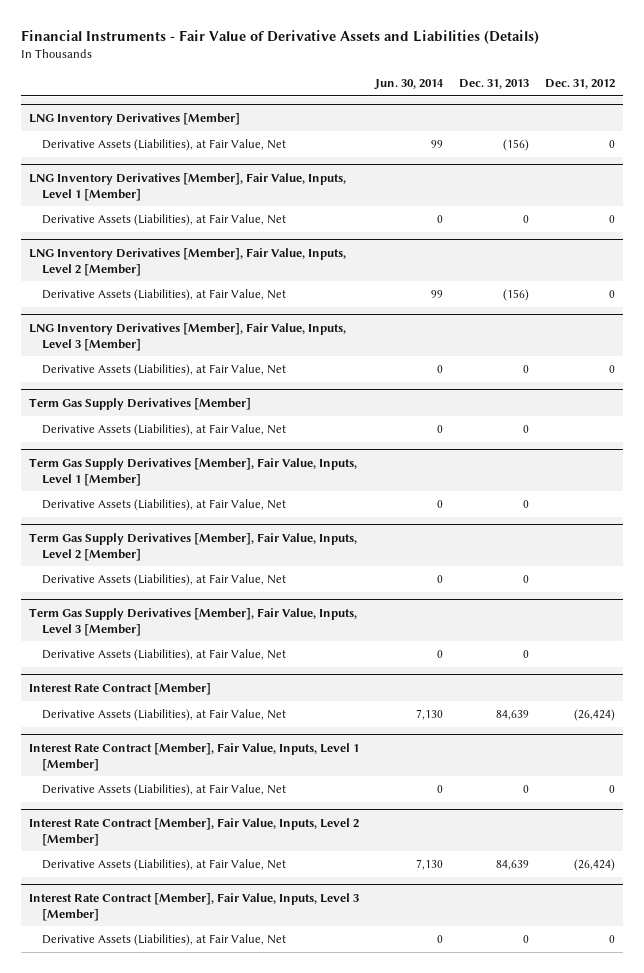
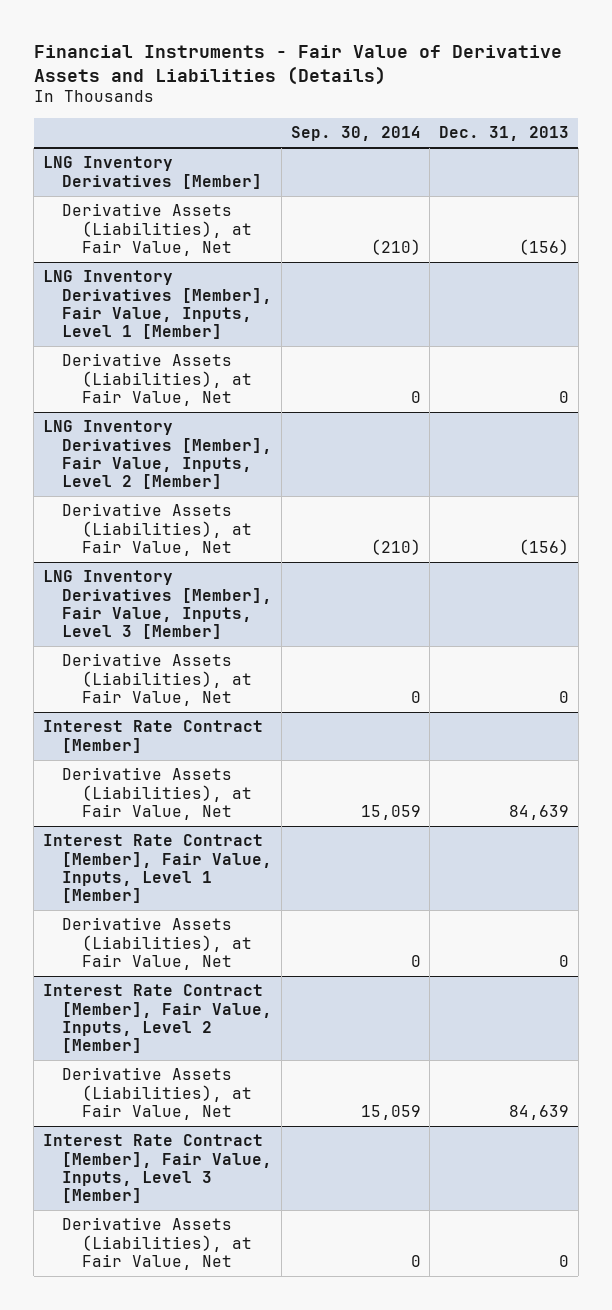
- | Jun. 30, 2014 | Dec. 31, 2013 | Dec. 31, 2012
+ | Sep. 30, 2014 | Dec. 31, 2013
- Term Gas Supply Derivatives [Member]
- Derivative Assets (Liabilities), at Fair Value, Net | 0 | 0 |
- Term Gas Supply Derivatives [Member], Fair Value, Inputs, Level 1 [Member]
- Derivative Assets (Liabilities), at Fair Value, Net | 0 | 0 |
- Term Gas Supply Derivatives [Member], Fair Value, Inputs, Level 2 [Member]
- Derivative Assets (Liabilities), at Fair Value, Net | 0 | 0 |
- Term Gas Supply Derivatives [Member], Fair Value, Inputs, Level 3 [Member]
- Derivative Assets (Liabilities), at Fair Value, Net | 0 | 0 |

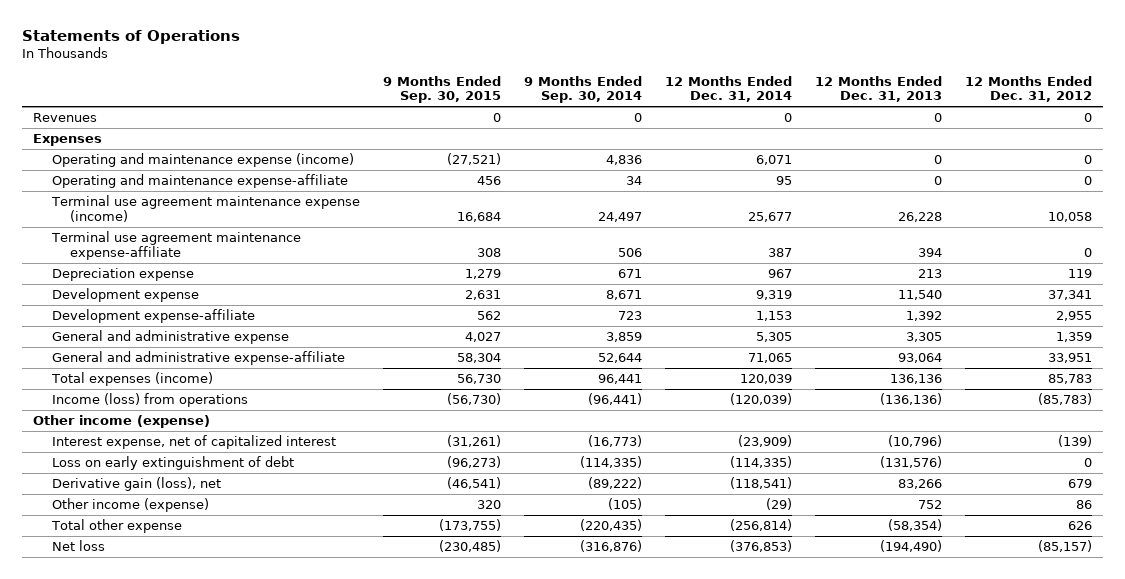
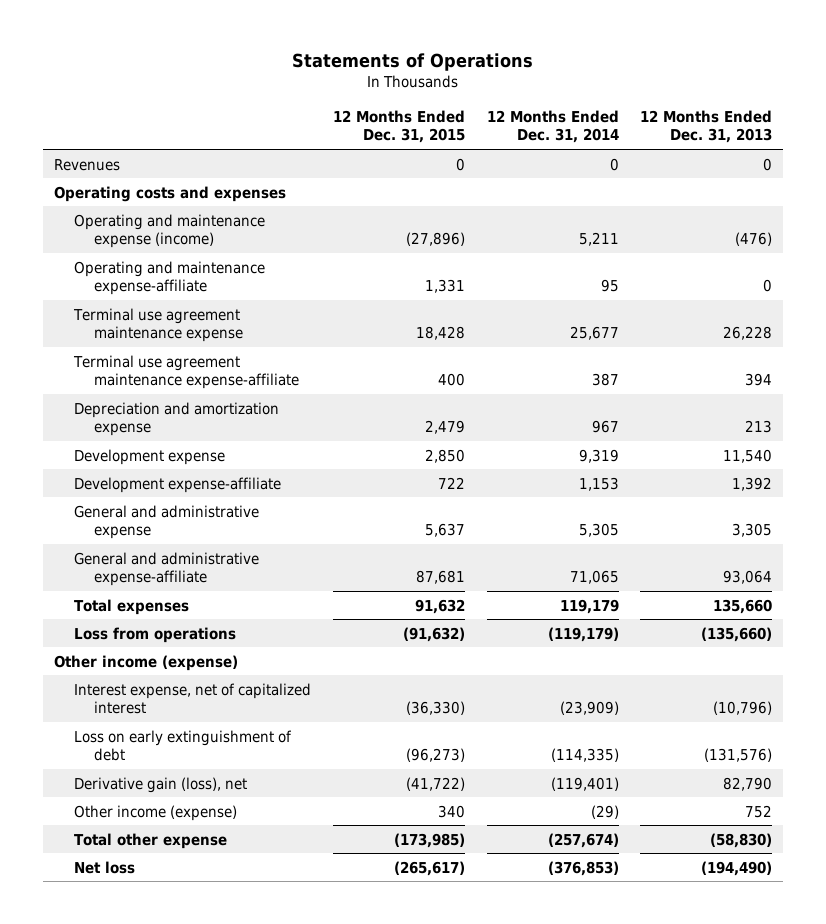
- | 9 Months Ended Sep. 30, 2015 | 9 Months Ended Sep. 30, 2014 | 12 Months Ended Dec. 31, 2014 | 12 Months Ended Dec. 31, 2013 | 12 Months Ended Dec. 31, 2012
+ | 12 Months Ended Dec. 31, 2015 | 12 Months Ended Dec. 31, 2014 | 12 Months Ended Dec. 31, 2013
- Expenses
- Operating and maintenance expense (income) | (27,521) | 4,836 | 6,071 | 0 | 0
+ Operating costs and expenses
+ Operating and maintenance expense (income) | (27,896) | 5,211 | (476)
- Terminal use agreement maintenance expense (income) | 16,684 | 24,497 | 25,677 | 26,228 | 10,058
+ Terminal use agreement maintenance expense | 18,428 | 25,677 | 26,228
- Depreciation expense | 1,279 | 671 | 967 | 213 | 119
+ Depreciation and amortization expense | 2,479 | 967 | 213
- Total expenses (income) | 56,730 | 96,441 | 120,039 | 136,136 | 85,783
- Income (loss) from operations | (56,730) | (96,441) | (120,039) | (136,136) | (85,783)
+ Total expenses | 91,632 | 119,179 | 135,660
+ Loss from operations | (91,632) | (119,179) | (135,660)
- Derivative gain (loss), net | (46,541) | (89,222) | (118,541) | 83,266 | 679
+ Derivative gain (loss), net | (41,722) | (119,401) | 82,790
- Total other expense | (173,755) | (220,435) | (256,814) | (58,354) | 626
+ Total other expense | (173,985) | (257,674) | (58,830)

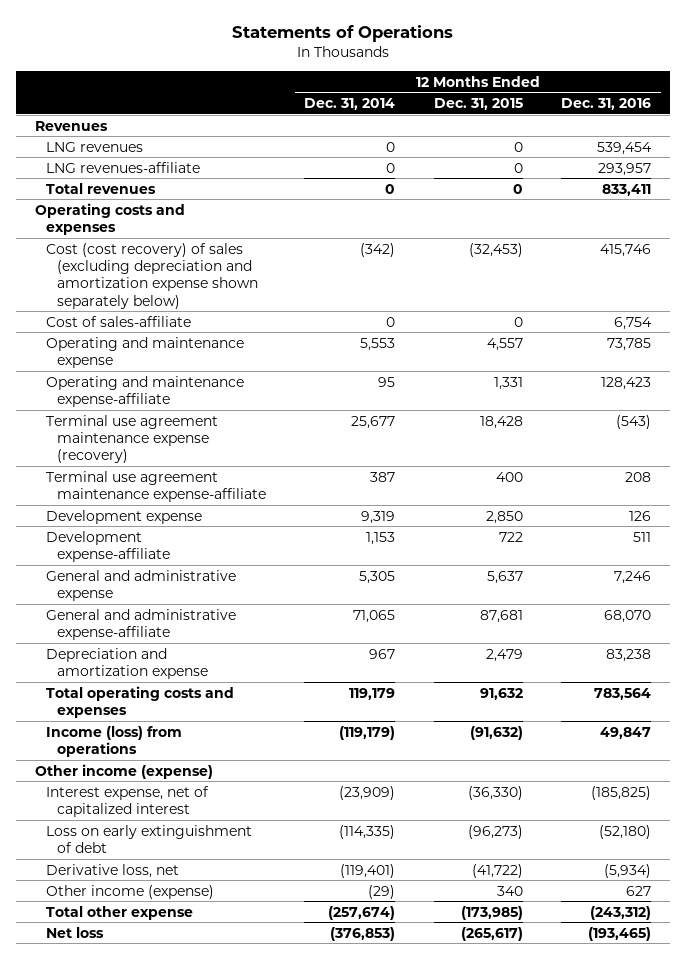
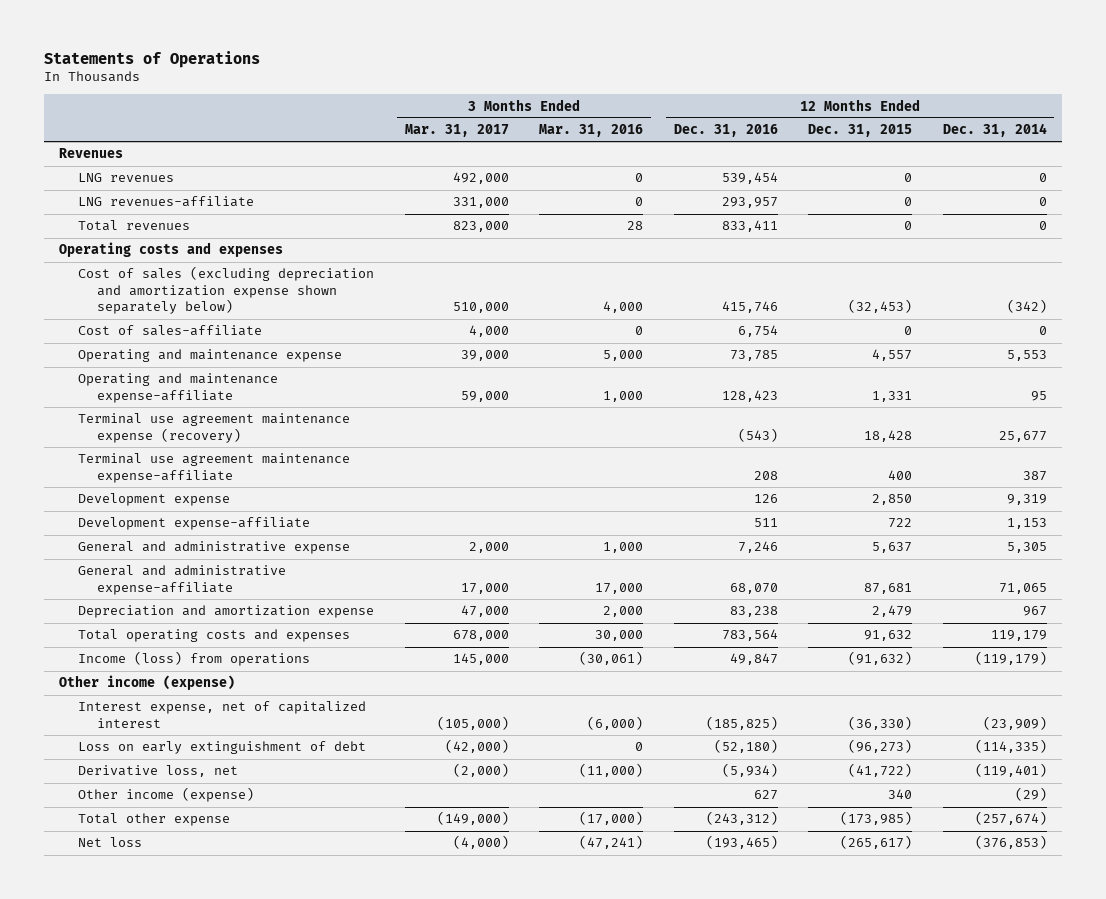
- | 12 Months Ended Dec. 31, 2014 | 12 Months Ended Dec. 31, 2015 | 12 Months Ended Dec. 31, 2016
+ | 3 Months Ended Mar. 31, 2017 | 3 Months Ended Mar. 31, 2016 | 12 Months Ended Dec. 31, 2016 | 12 Months Ended Dec. 31, 2015 | 12 Months Ended Dec. 31, 2014
- Cost (cost recovery) of sales (excluding depreciation and amortization expense shown separately below) | (342) | (32,453) | 415,746
+ Cost of sales (excluding depreciation and amortization expense shown separately below) | 510,000 | 4,000 | 415,746 | (32,453) | (342)

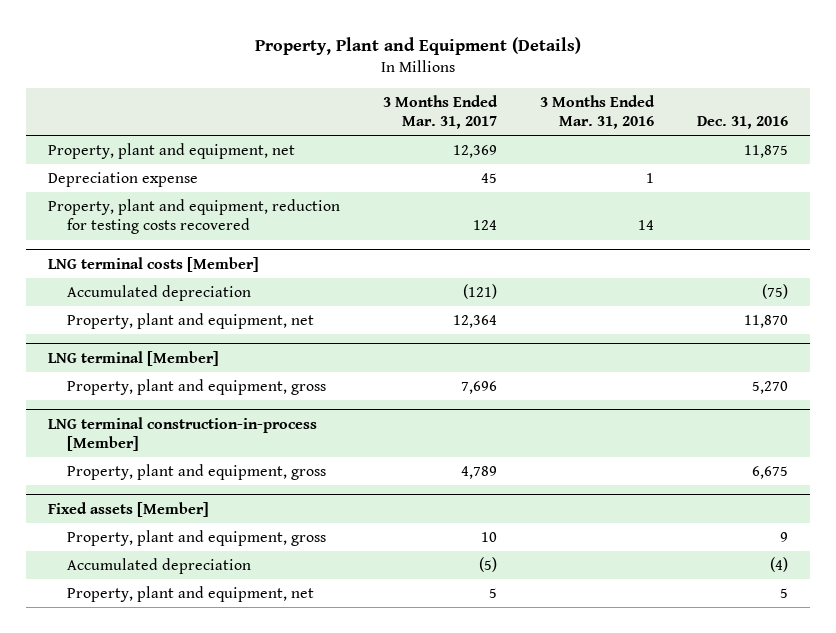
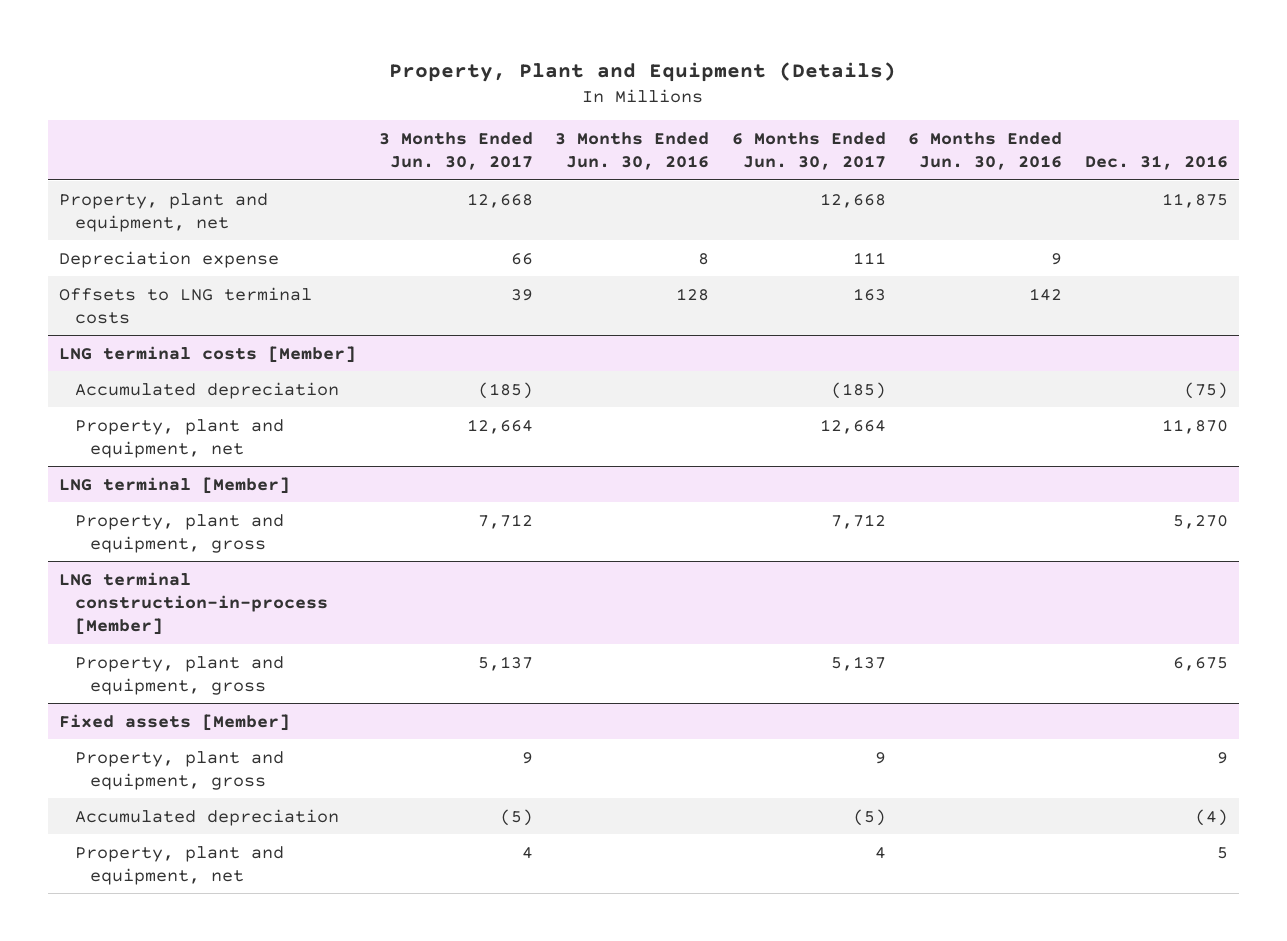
- | 3 Months Ended Mar. 31, 2017 | 3 Months Ended Mar. 31, 2016 | Dec. 31, 2016
+ | 3 Months Ended Jun. 30, 2017 | 3 Months Ended Jun. 30, 2016 | 6 Months Ended Jun. 30, 2017 | 6 Months Ended Jun. 30, 2016 | Dec. 31, 2016
- Property, plant and equipment, reduction for testing costs recovered | 124 | 14 |
+ Offsets to LNG terminal costs | 39 | 128 | 163 | 142 |

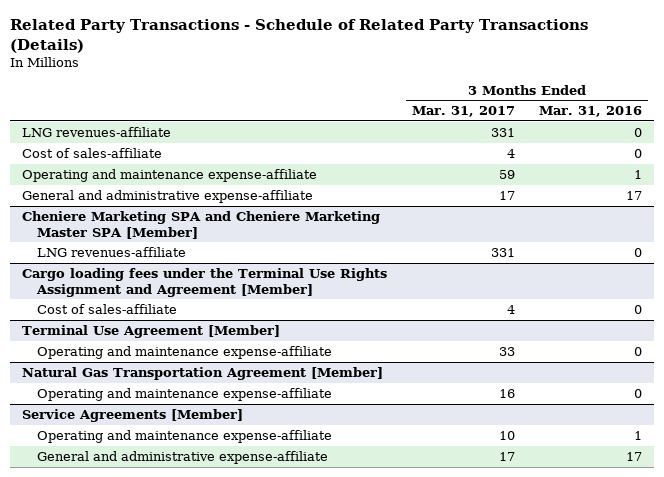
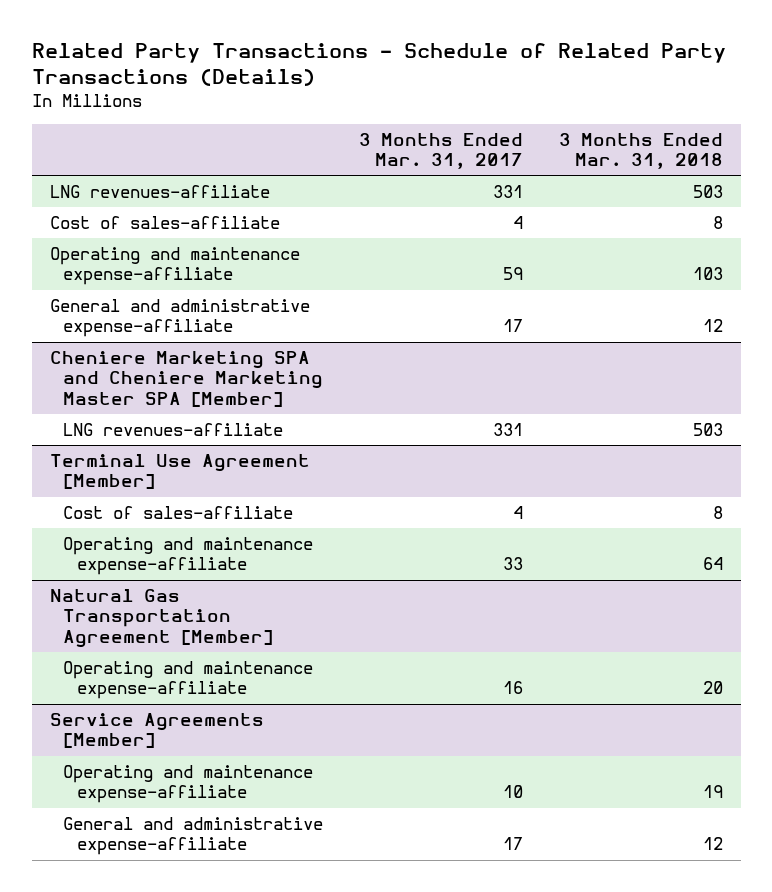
- | 3 Months Ended Mar. 31, 2017 | 3 Months Ended Mar. 31, 2016
+ | 3 Months Ended Mar. 31, 2017 | 3 Months Ended Mar. 31, 2018
- Cargo loading fees under the Terminal Use Rights Assignment and Agreement [Member]
- Cost of sales-affiliate | 4 | 0
@ Terminal Use Agreement [Member]
+ Cost of sales-affiliate | 4 | 8

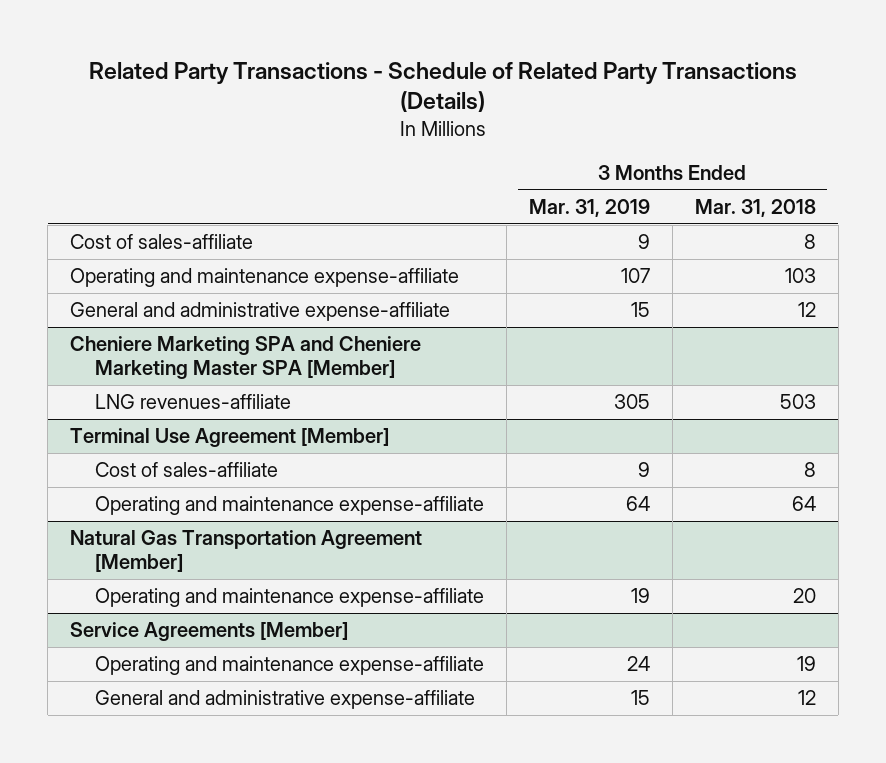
- | 3 Months Ended Mar. 31, 2017 | 3 Months Ended Mar. 31, 2018
+ | 3 Months Ended Mar. 31, 2019 | 3 Months Ended Mar. 31, 2018
- LNG revenues-affiliate | 331 | 503

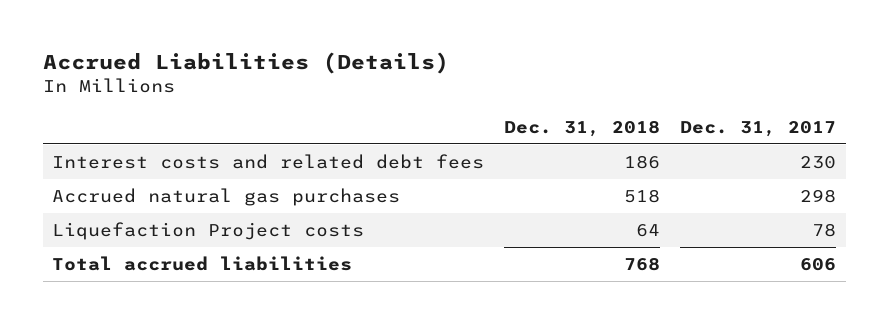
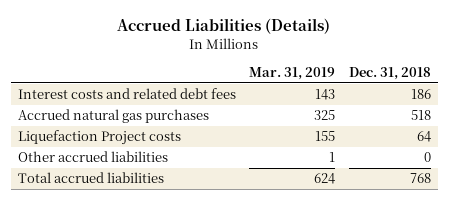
- | Dec. 31, 2018 | Dec. 31, 2017
+ | Mar. 31, 2019 | Dec. 31, 2018
+ Other accrued liabilities | 1 | 0

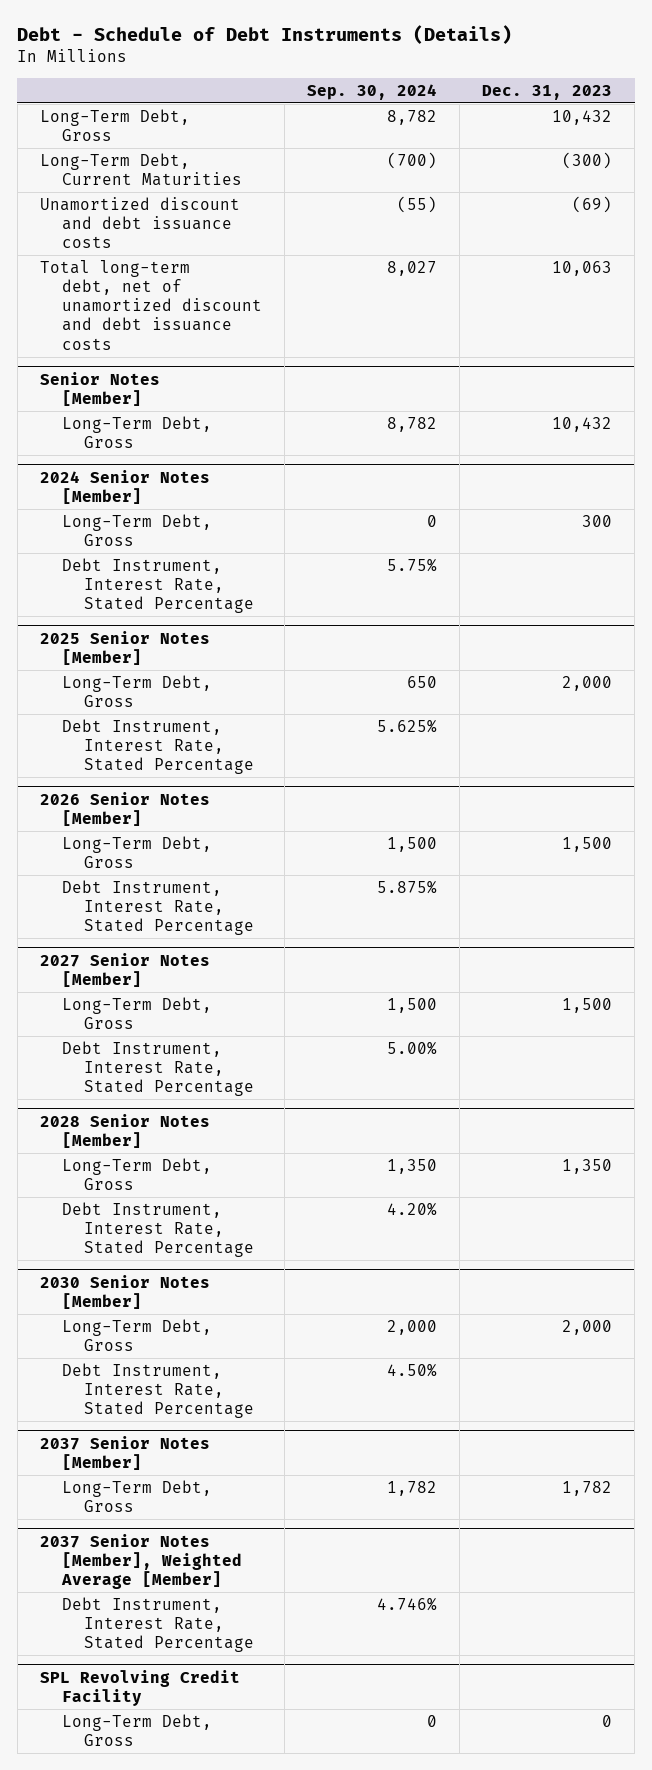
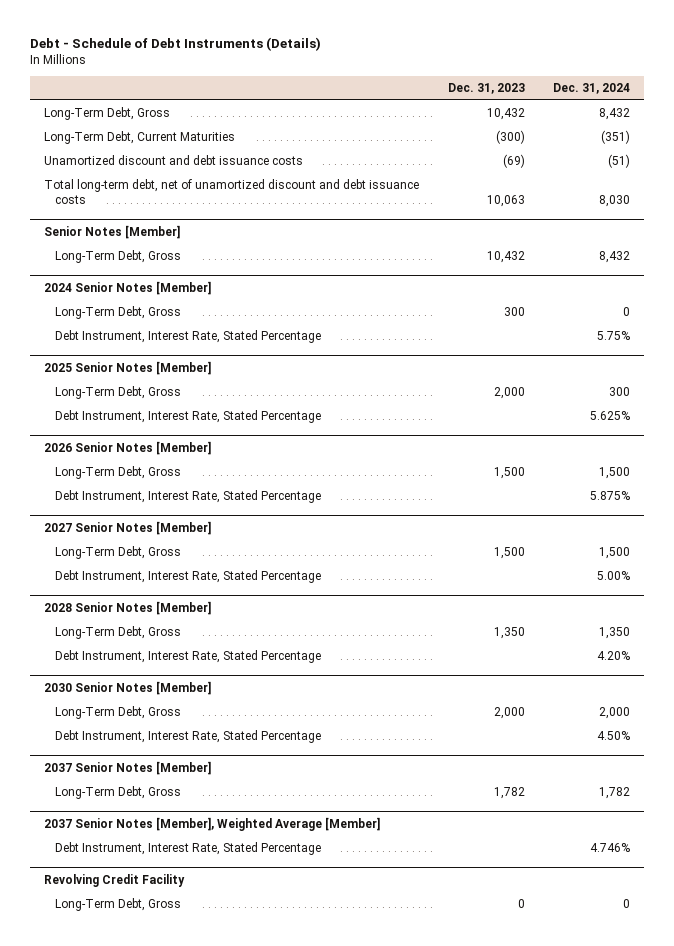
- | Sep. 30, 2024 | Dec. 31, 2023
+ | Dec. 31, 2023 | Dec. 31, 2024
- SPL Revolving Credit Facility
+ Revolving Credit Facility

